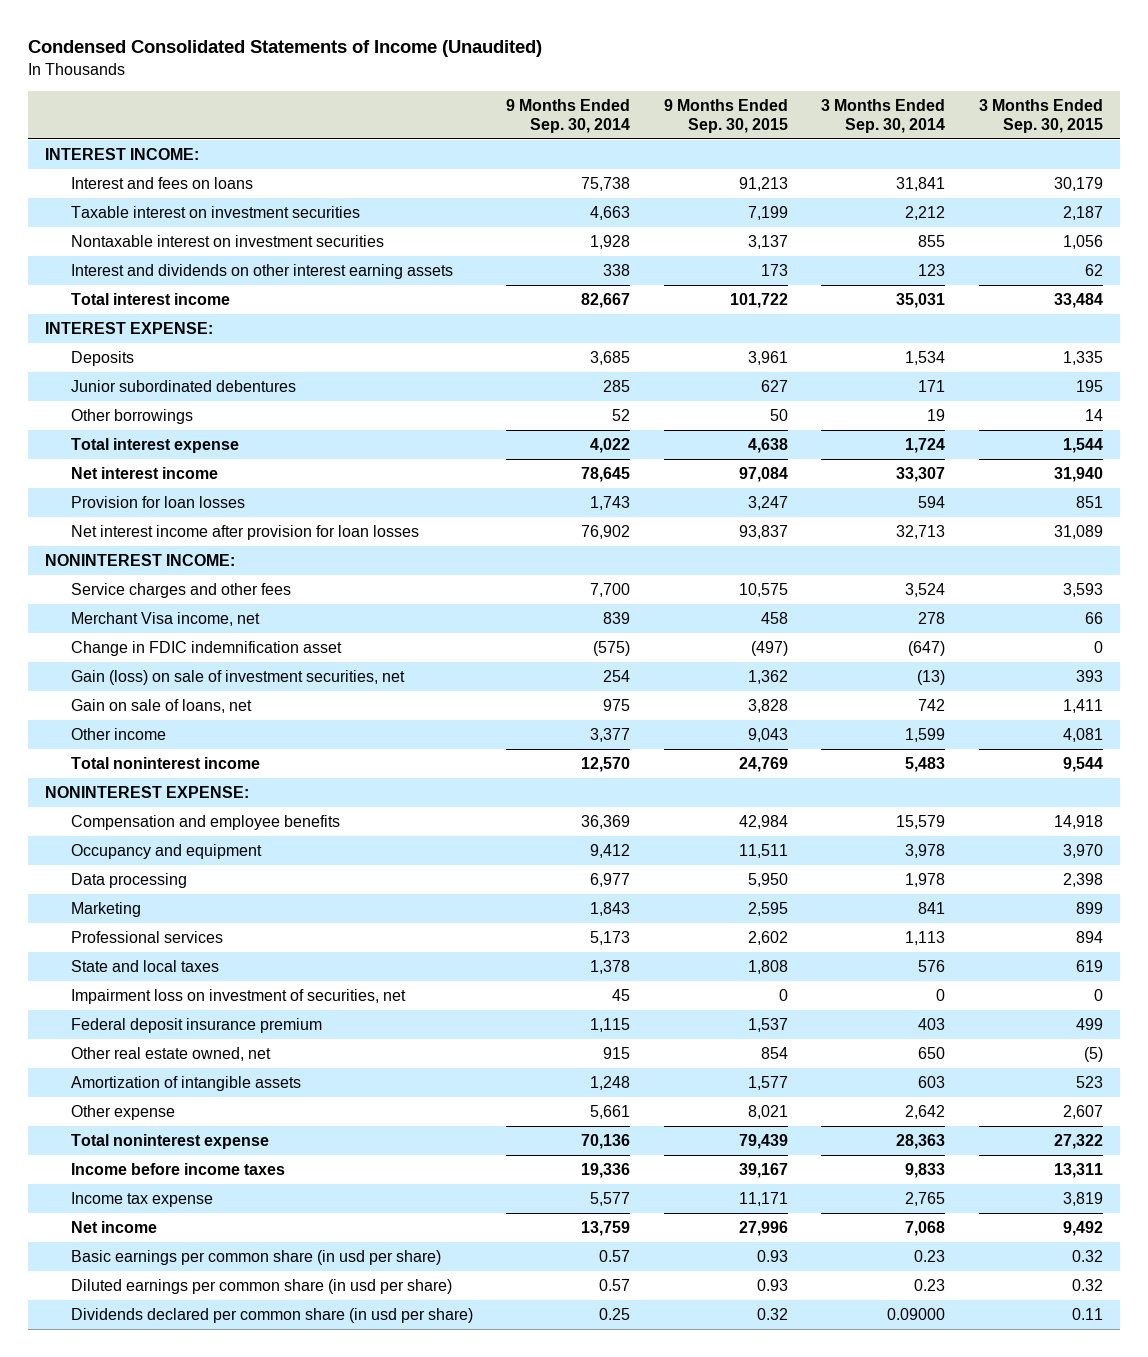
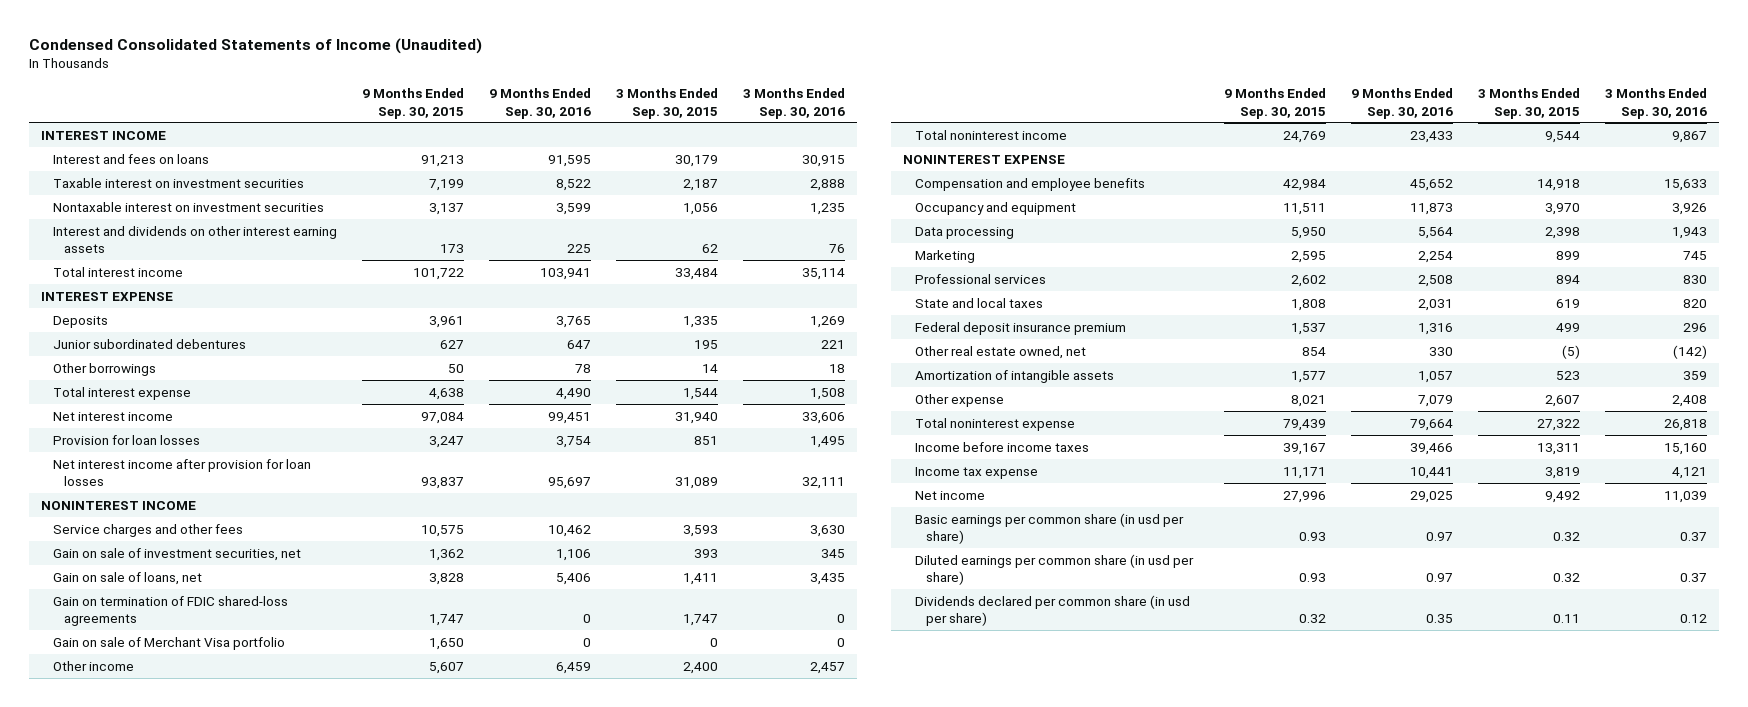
- | 9 Months Ended Sep. 30, 2014 | 9 Months Ended Sep. 30, 2015 | 3 Months Ended Sep. 30, 2014 | 3 Months Ended Sep. 30, 2015
+ | 9 Months Ended Sep. 30, 2015 | 9 Months Ended Sep. 30, 2016 | 3 Months Ended Sep. 30, 2015 | 3 Months Ended Sep. 30, 2016
- INTEREST INCOME:
+ INTEREST INCOME
- INTEREST EXPENSE:
+ INTEREST EXPENSE
- NONINTEREST INCOME:
+ NONINTEREST INCOME
- Merchant Visa income, net | 839 | 458 | 278 | 66
- Change in FDIC indemnification asset | (575) | (497) | (647) | 0
- Gain (loss) on sale of investment securities, net | 254 | 1,362 | (13) | 393
+ Gain on sale of investment securities, net | 1,362 | 1,106 | 393 | 345
- Other income | 3,377 | 9,043 | 1,599 | 4,081
+ Gain on termination of FDIC shared-loss agreements | 1,747 | 0 | 1,747 | 0
+ Gain on sale of Merchant Visa portfolio | 1,650 | 0 | 0 | 0
+ Other income | 5,607 | 6,459 | 2,400 | 2,457
- NONINTEREST EXPENSE:
+ NONINTEREST EXPENSE
- Impairment loss on investment of securities, net | 45 | 0 | 0 | 0

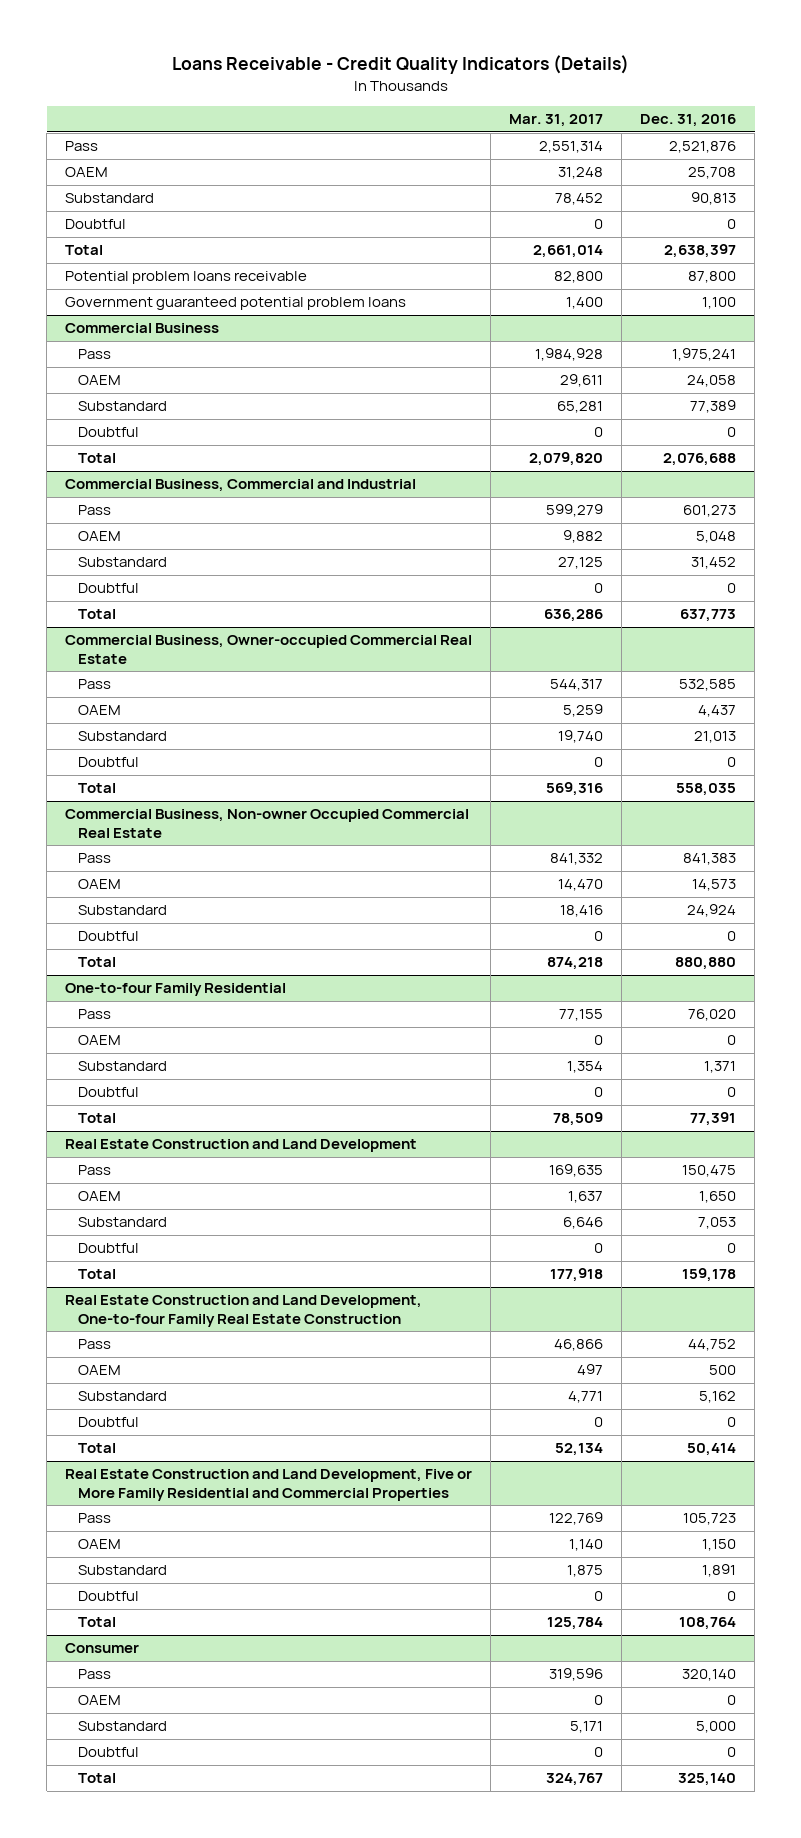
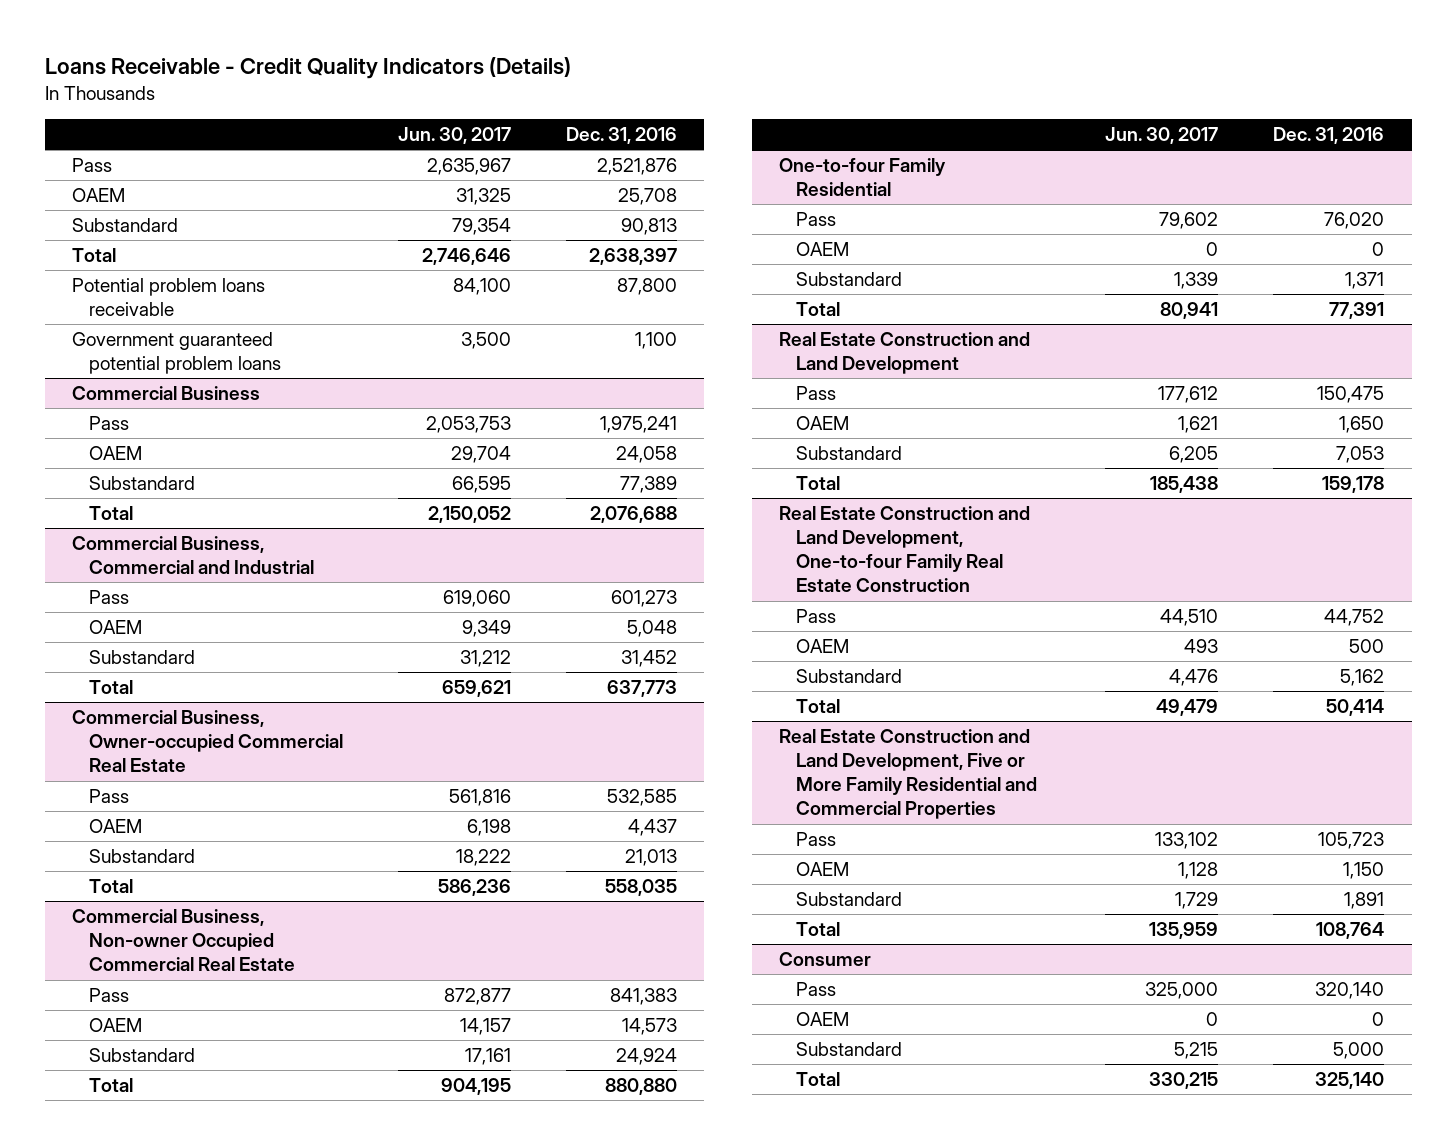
- | Mar. 31, 2017 | Dec. 31, 2016
+ | Jun. 30, 2017 | Dec. 31, 2016
- Doubtful | 0 | 0
@ Commercial Business
- Doubtful | 0 | 0
@ Commercial Business, Commercial and Industrial
- Doubtful | 0 | 0
@ Commercial Business, Owner-occupied Commercial Real Estate
- Doubtful | 0 | 0
@ Commercial Business, Non-owner Occupied Commercial Real Estate
- Doubtful | 0 | 0
@ One-to-four Family Residential
- Doubtful | 0 | 0
@ Real Estate Construction and Land Development
- Doubtful | 0 | 0
@ Real Estate Construction and Land Development, One-to-four Family Real Estate Construction
- Doubtful | 0 | 0
@ Real Estate Construction and Land Development, Five or More Family Residential and Commercial Properties
- Doubtful | 0 | 0
@ Consumer
- Doubtful | 0 | 0

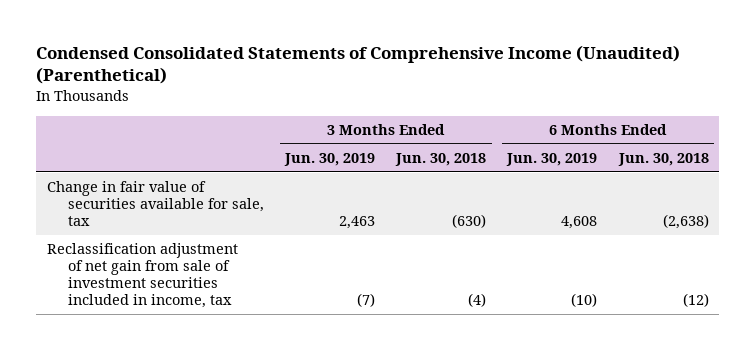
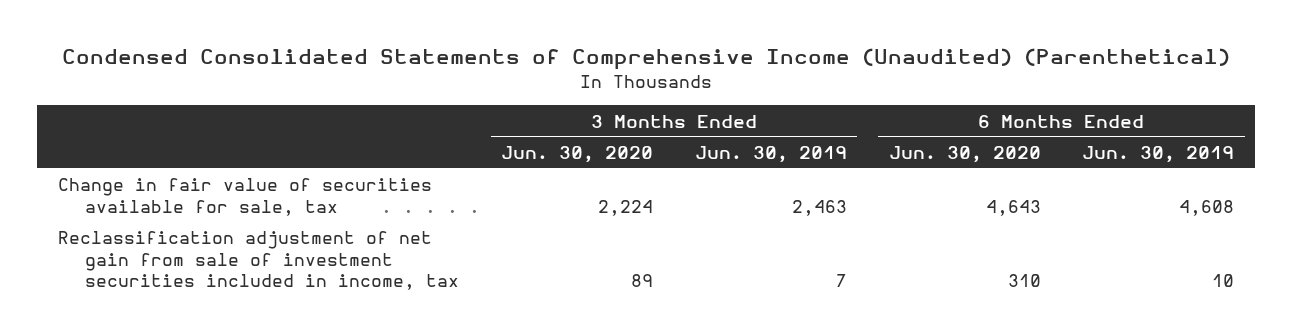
- | 3 Months Ended Jun. 30, 2019 | 3 Months Ended Jun. 30, 2018 | 6 Months Ended Jun. 30, 2019 | 6 Months Ended Jun. 30, 2018
+ | 3 Months Ended Jun. 30, 2020 | 3 Months Ended Jun. 30, 2019 | 6 Months Ended Jun. 30, 2020 | 6 Months Ended Jun. 30, 2019
- Reclassification adjustment of net gain from sale of investment securities included in income, tax | (7) | (4) | (10) | (12)
+ Reclassification adjustment of net gain from sale of investment securities included in income, tax | 89 | 7 | 310 | 10

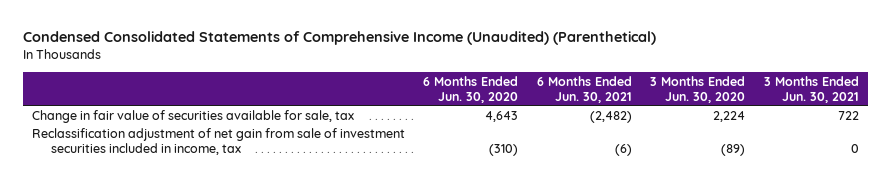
- | 3 Months Ended Jun. 30, 2020 | 3 Months Ended Jun. 30, 2019 | 6 Months Ended Jun. 30, 2020 | 6 Months Ended Jun. 30, 2019
+ | 6 Months Ended Jun. 30, 2020 | 6 Months Ended Jun. 30, 2021 | 3 Months Ended Jun. 30, 2020 | 3 Months Ended Jun. 30, 2021
- Reclassification adjustment of net gain from sale of investment securities included in income, tax | 89 | 7 | 310 | 10
+ Reclassification adjustment of net gain from sale of investment securities included in income, tax | (310) | (6) | (89) | 0

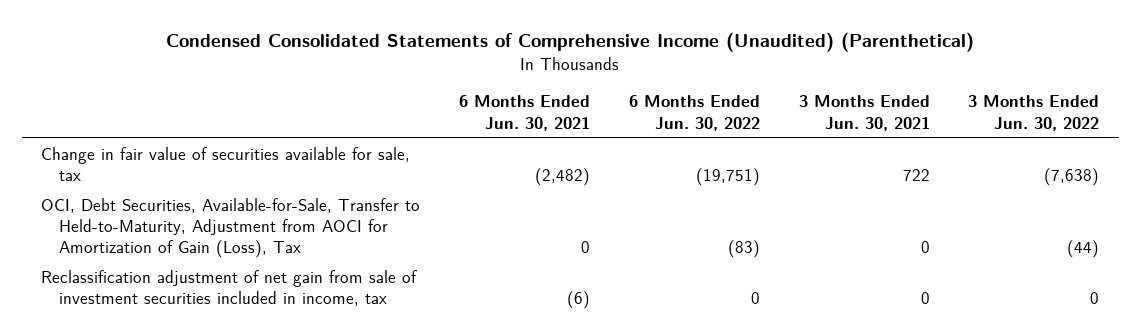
- | 6 Months Ended Jun. 30, 2020 | 6 Months Ended Jun. 30, 2021 | 3 Months Ended Jun. 30, 2020 | 3 Months Ended Jun. 30, 2021
+ | 6 Months Ended Jun. 30, 2021 | 6 Months Ended Jun. 30, 2022 | 3 Months Ended Jun. 30, 2021 | 3 Months Ended Jun. 30, 2022
+ OCI, Debt Securities, Available-for-Sale, Transfer to Held-to-Maturity, Adjustment from AOCI for Amortization of Gain (Loss), Tax | 0 | (83) | 0 | (44)

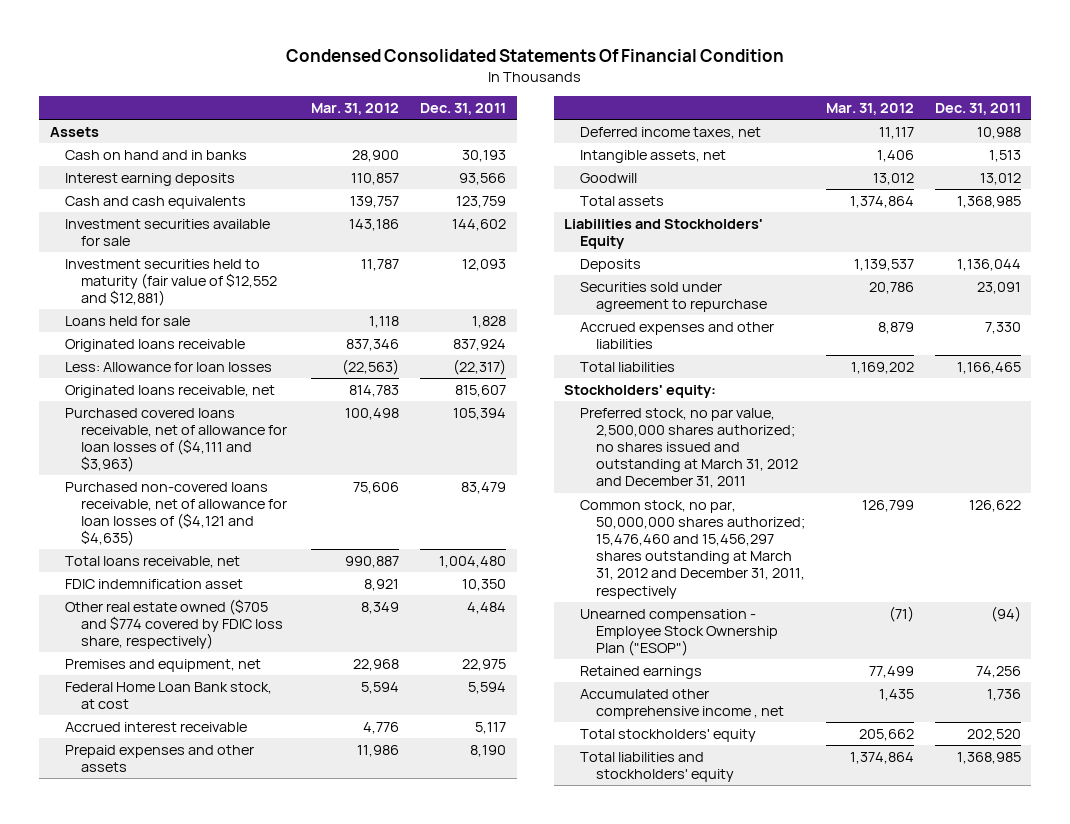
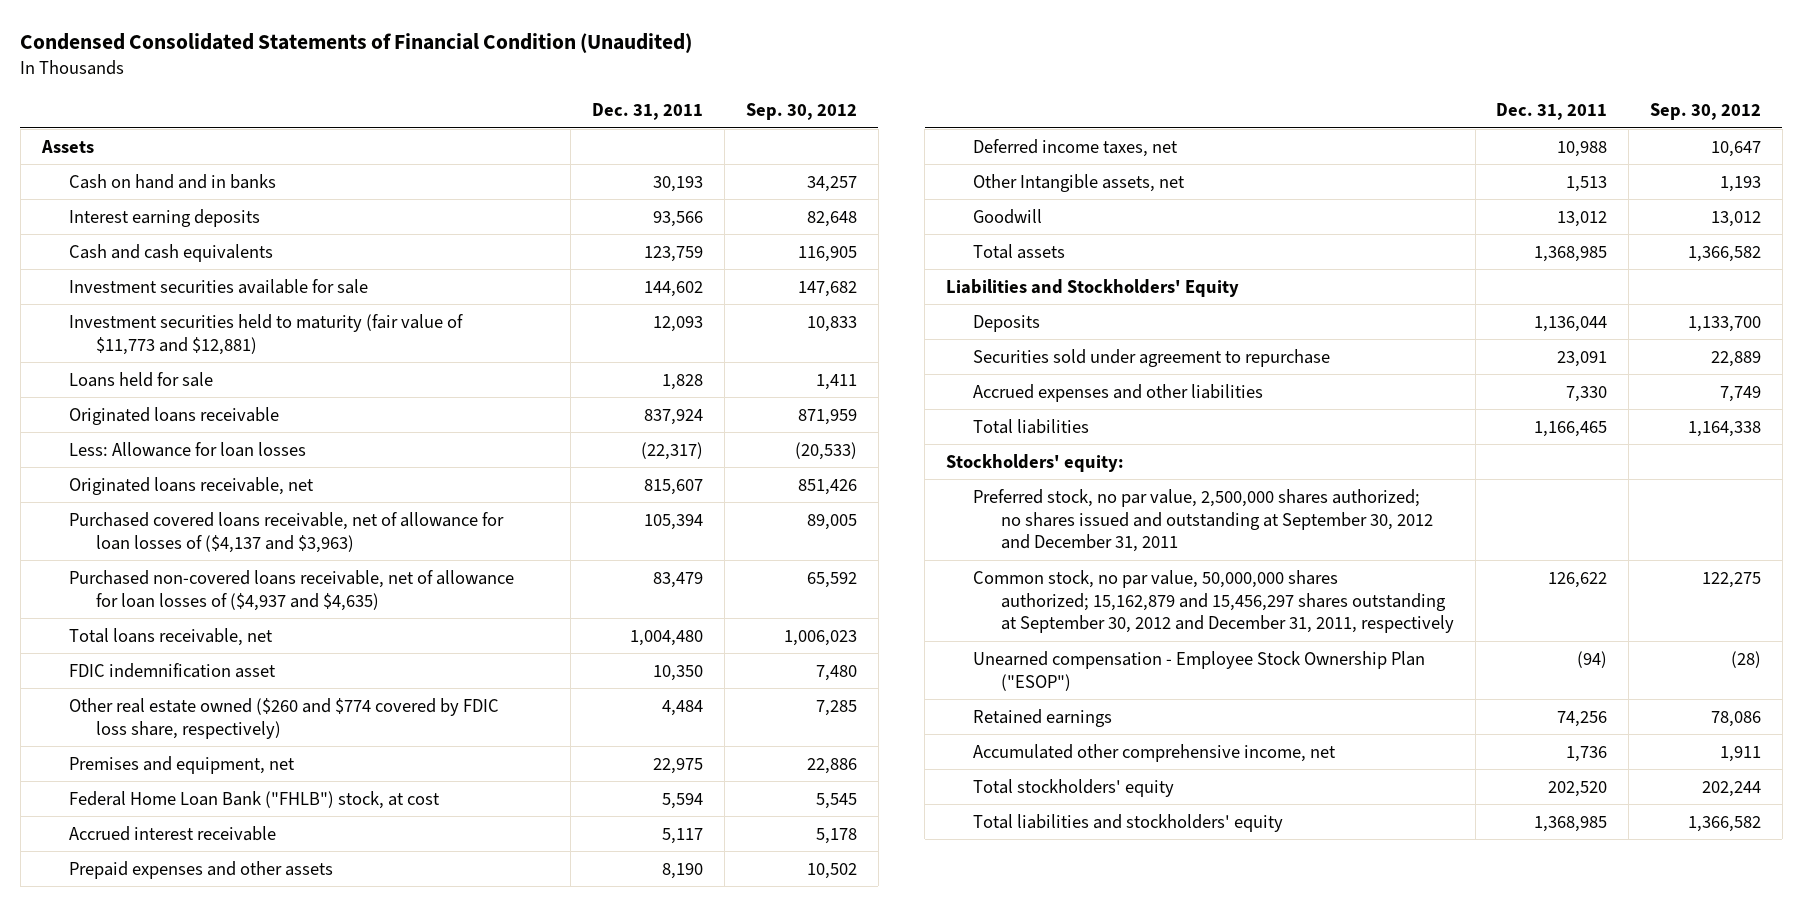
- Condensed Consolidated Statements Of Financial Condition
+ Condensed Consolidated Statements of Financial Condition (Unaudited)
- | Mar. 31, 2012 | Dec. 31, 2011
+ | Dec. 31, 2011 | Sep. 30, 2012
- Investment securities held to maturity (fair value of $12,552 and $12,881) | 11,787 | 12,093
+ Investment securities held to maturity (fair value of $11,773 and $12,881) | 12,093 | 10,833
- Purchased covered loans receivable, net of allowance for loan losses of ($4,111 and $3,963) | 100,498 | 105,394
- Purchased non-covered loans receivable, net of allowance for loan losses of ($4,121 and $4,635) | 75,606 | 83,479
+ Purchased covered loans receivable, net of allowance for loan losses of ($4,137 and $3,963) | 105,394 | 89,005
+ Purchased non-covered loans receivable, net of allowance for loan losses of ($4,937 and $4,635) | 83,479 | 65,592
- Other real estate owned ($705 and $774 covered by FDIC loss share, respectively) | 8,349 | 4,484
+ Other real estate owned ($260 and $774 covered by FDIC loss share, respectively) | 4,484 | 7,285
- Federal Home Loan Bank stock, at cost | 5,594 | 5,594
+ Federal Home Loan Bank ("FHLB") stock, at cost | 5,594 | 5,545
- Intangible assets, net | 1,406 | 1,513
+ Other Intangible assets, net | 1,513 | 1,193
- Preferred stock, no par value, 2,500,000 shares authorized; no shares issued and outstanding at March 31, 2012 and December 31, 2011
- Common stock, no par, 50,000,000 shares authorized; 15,476,460 and 15,456,297 shares outstanding at March 31, 2012 and December 31, 2011, respectively | 126,799 | 126,622
+ Preferred stock, no par value, 2,500,000 shares authorized; no shares issued and outstanding at September 30, 2012 and December 31, 2011
+ Common stock, no par value, 50,000,000 shares authorized; 15,162,879 and 15,456,297 shares outstanding at September 30, 2012 and December 31, 2011, respectively | 126,622 | 122,275
- Accumulated other comprehensive income , net | 1,435 | 1,736
+ Accumulated other comprehensive income, net | 1,736 | 1,911

